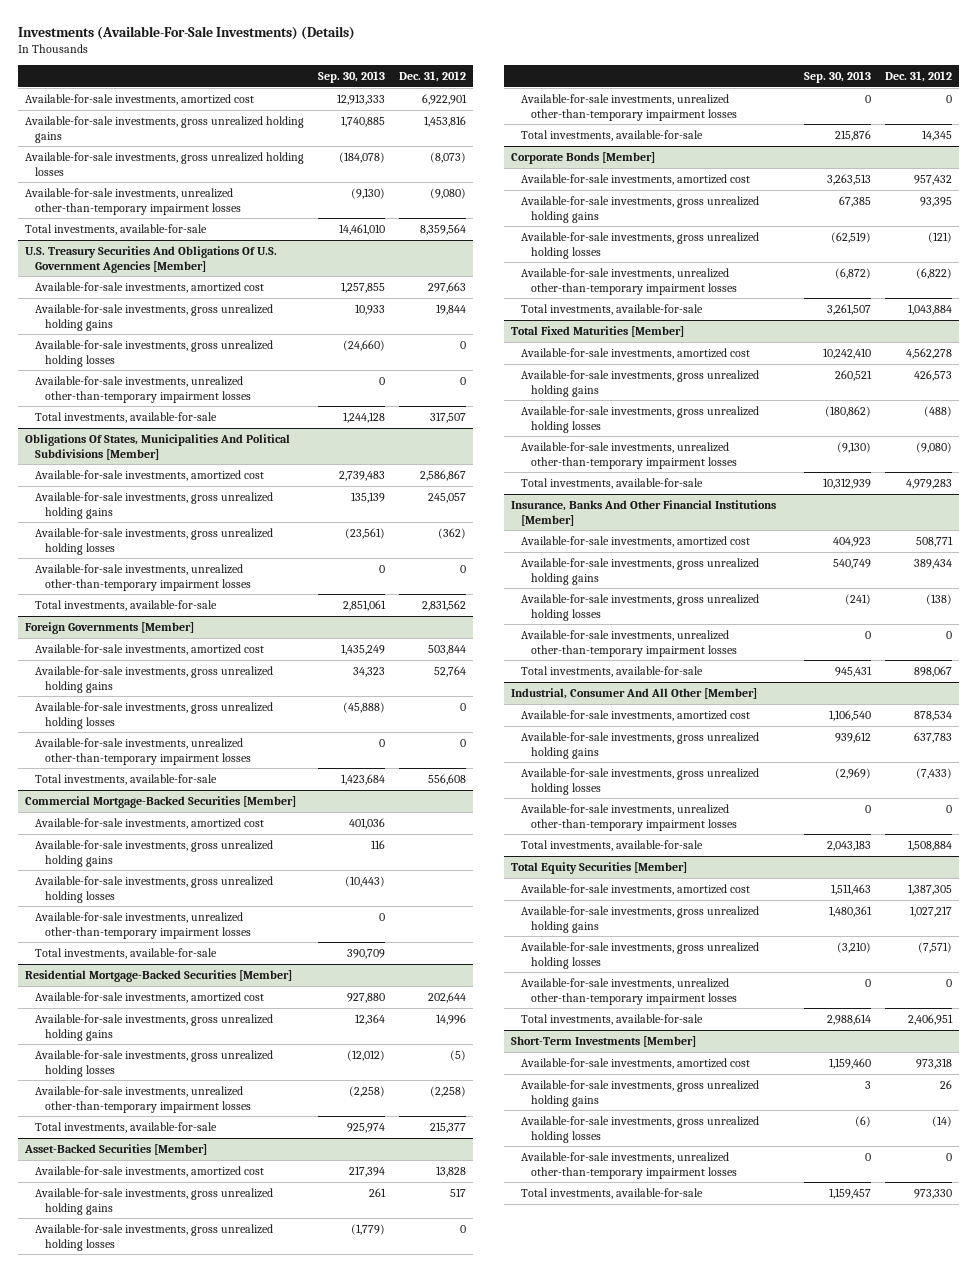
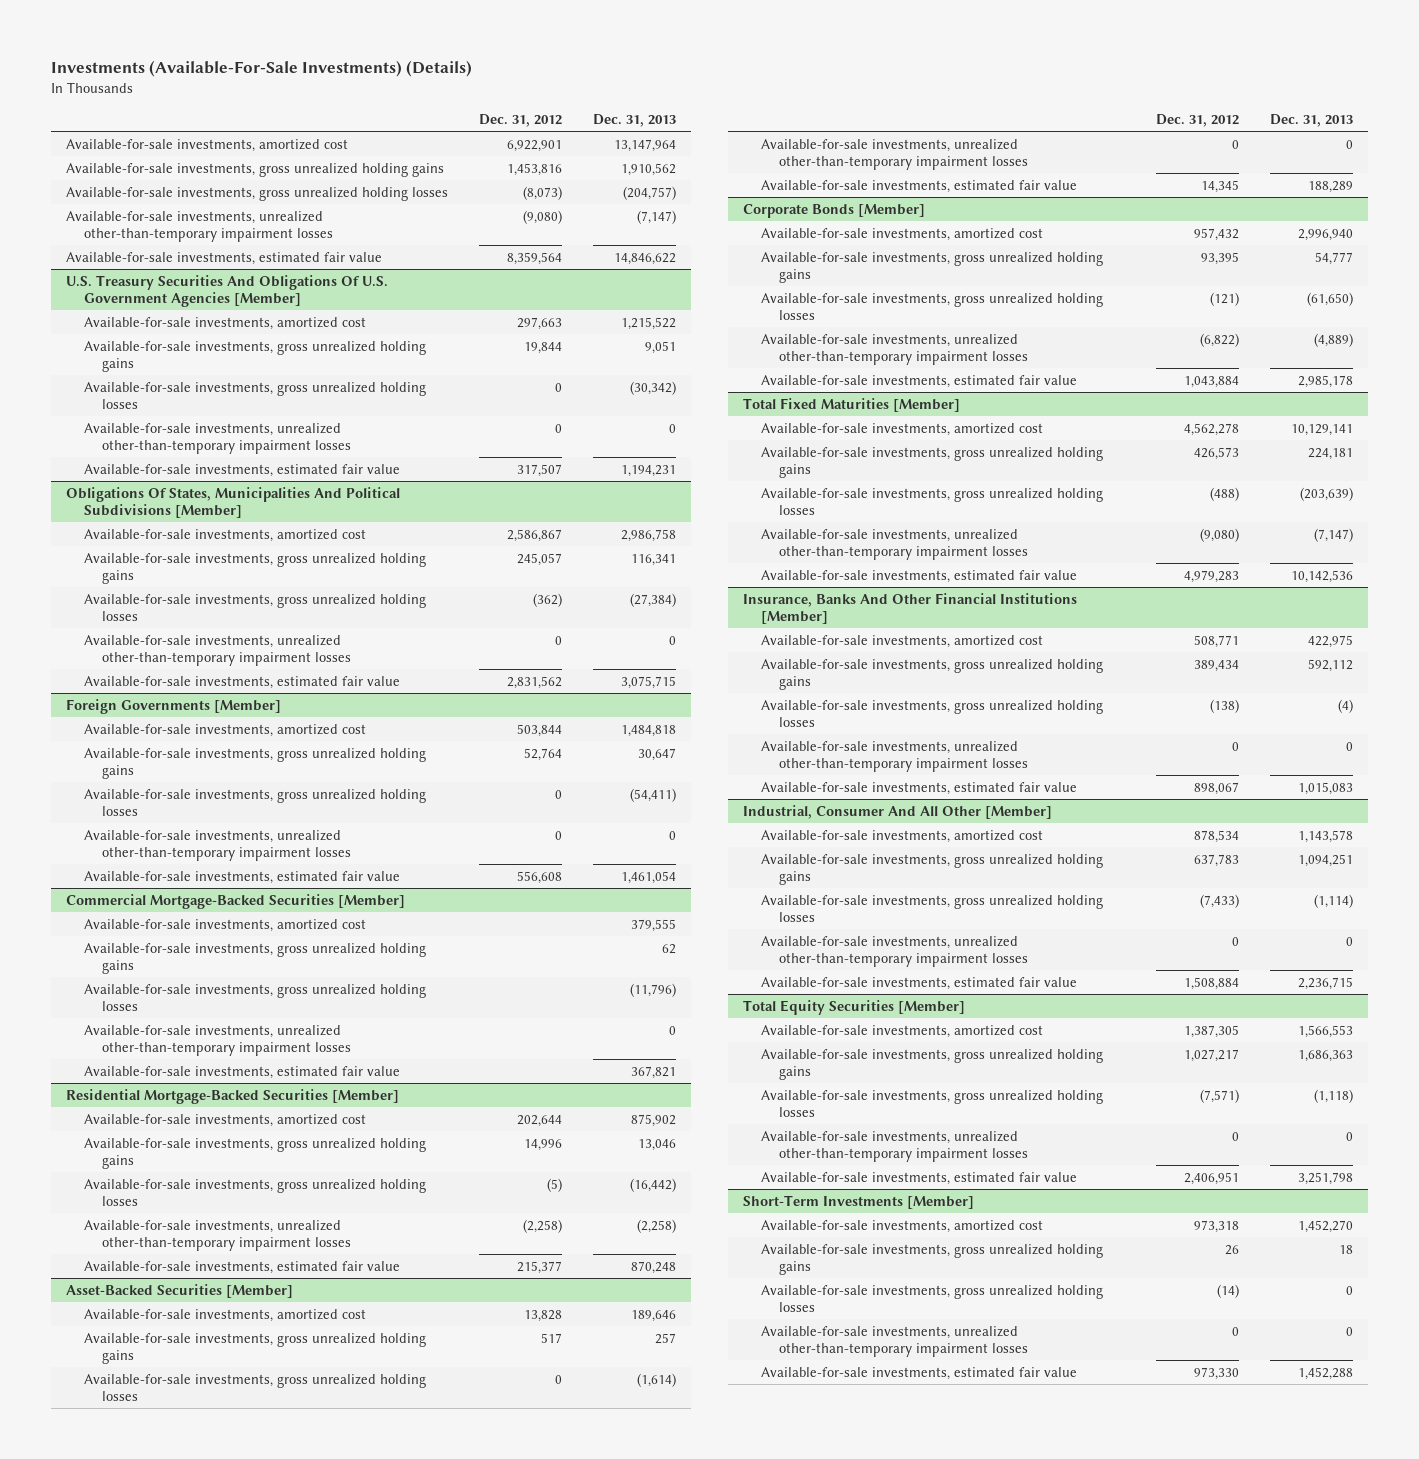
- | Sep. 30, 2013 | Dec. 31, 2012
+ | Dec. 31, 2012 | Dec. 31, 2013
- Total investments, available-for-sale | 14,461,010 | 8,359,564
+ Available-for-sale investments, estimated fair value | 8,359,564 | 14,846,622
@ U.S. Treasury Securities And Obligations Of U.S. Government Agencies [Member]
- Total investments, available-for-sale | 1,244,128 | 317,507
+ Available-for-sale investments, estimated fair value | 317,507 | 1,194,231
@ Obligations Of States, Municipalities And Political Subdivisions [Member]
- Total investments, available-for-sale | 2,851,061 | 2,831,562
+ Available-for-sale investments, estimated fair value | 2,831,562 | 3,075,715
@ Foreign Governments [Member]
- Total investments, available-for-sale | 1,423,684 | 556,608
+ Available-for-sale investments, estimated fair value | 556,608 | 1,461,054
@ Commercial Mortgage-Backed Securities [Member]
- Total investments, available-for-sale | 390,709 |
+ Available-for-sale investments, estimated fair value | | 367,821
@ Residential Mortgage-Backed Securities [Member]
- Total investments, available-for-sale | 925,974 | 215,377
+ Available-for-sale investments, estimated fair value | 215,377 | 870,248
@ Asset-Backed Securities [Member]
- Total investments, available-for-sale | 215,876 | 14,345
+ Available-for-sale investments, estimated fair value | 14,345 | 188,289
@ Corporate Bonds [Member]
- Total investments, available-for-sale | 3,261,507 | 1,043,884
+ Available-for-sale investments, estimated fair value | 1,043,884 | 2,985,178
@ Total Fixed Maturities [Member]
- Total investments, available-for-sale | 10,312,939 | 4,979,283
+ Available-for-sale investments, estimated fair value | 4,979,283 | 10,142,536
@ Insurance, Banks And Other Financial Institutions [Member]
- Total investments, available-for-sale | 945,431 | 898,067
+ Available-for-sale investments, estimated fair value | 898,067 | 1,015,083
@ Industrial, Consumer And All Other [Member]
- Total investments, available-for-sale | 2,043,183 | 1,508,884
+ Available-for-sale investments, estimated fair value | 1,508,884 | 2,236,715
@ Total Equity Securities [Member]
- Total investments, available-for-sale | 2,988,614 | 2,406,951
+ Available-for-sale investments, estimated fair value | 2,406,951 | 3,251,798
@ Short-Term Investments [Member]
- Total investments, available-for-sale | 1,159,457 | 973,330
+ Available-for-sale investments, estimated fair value | 973,330 | 1,452,288

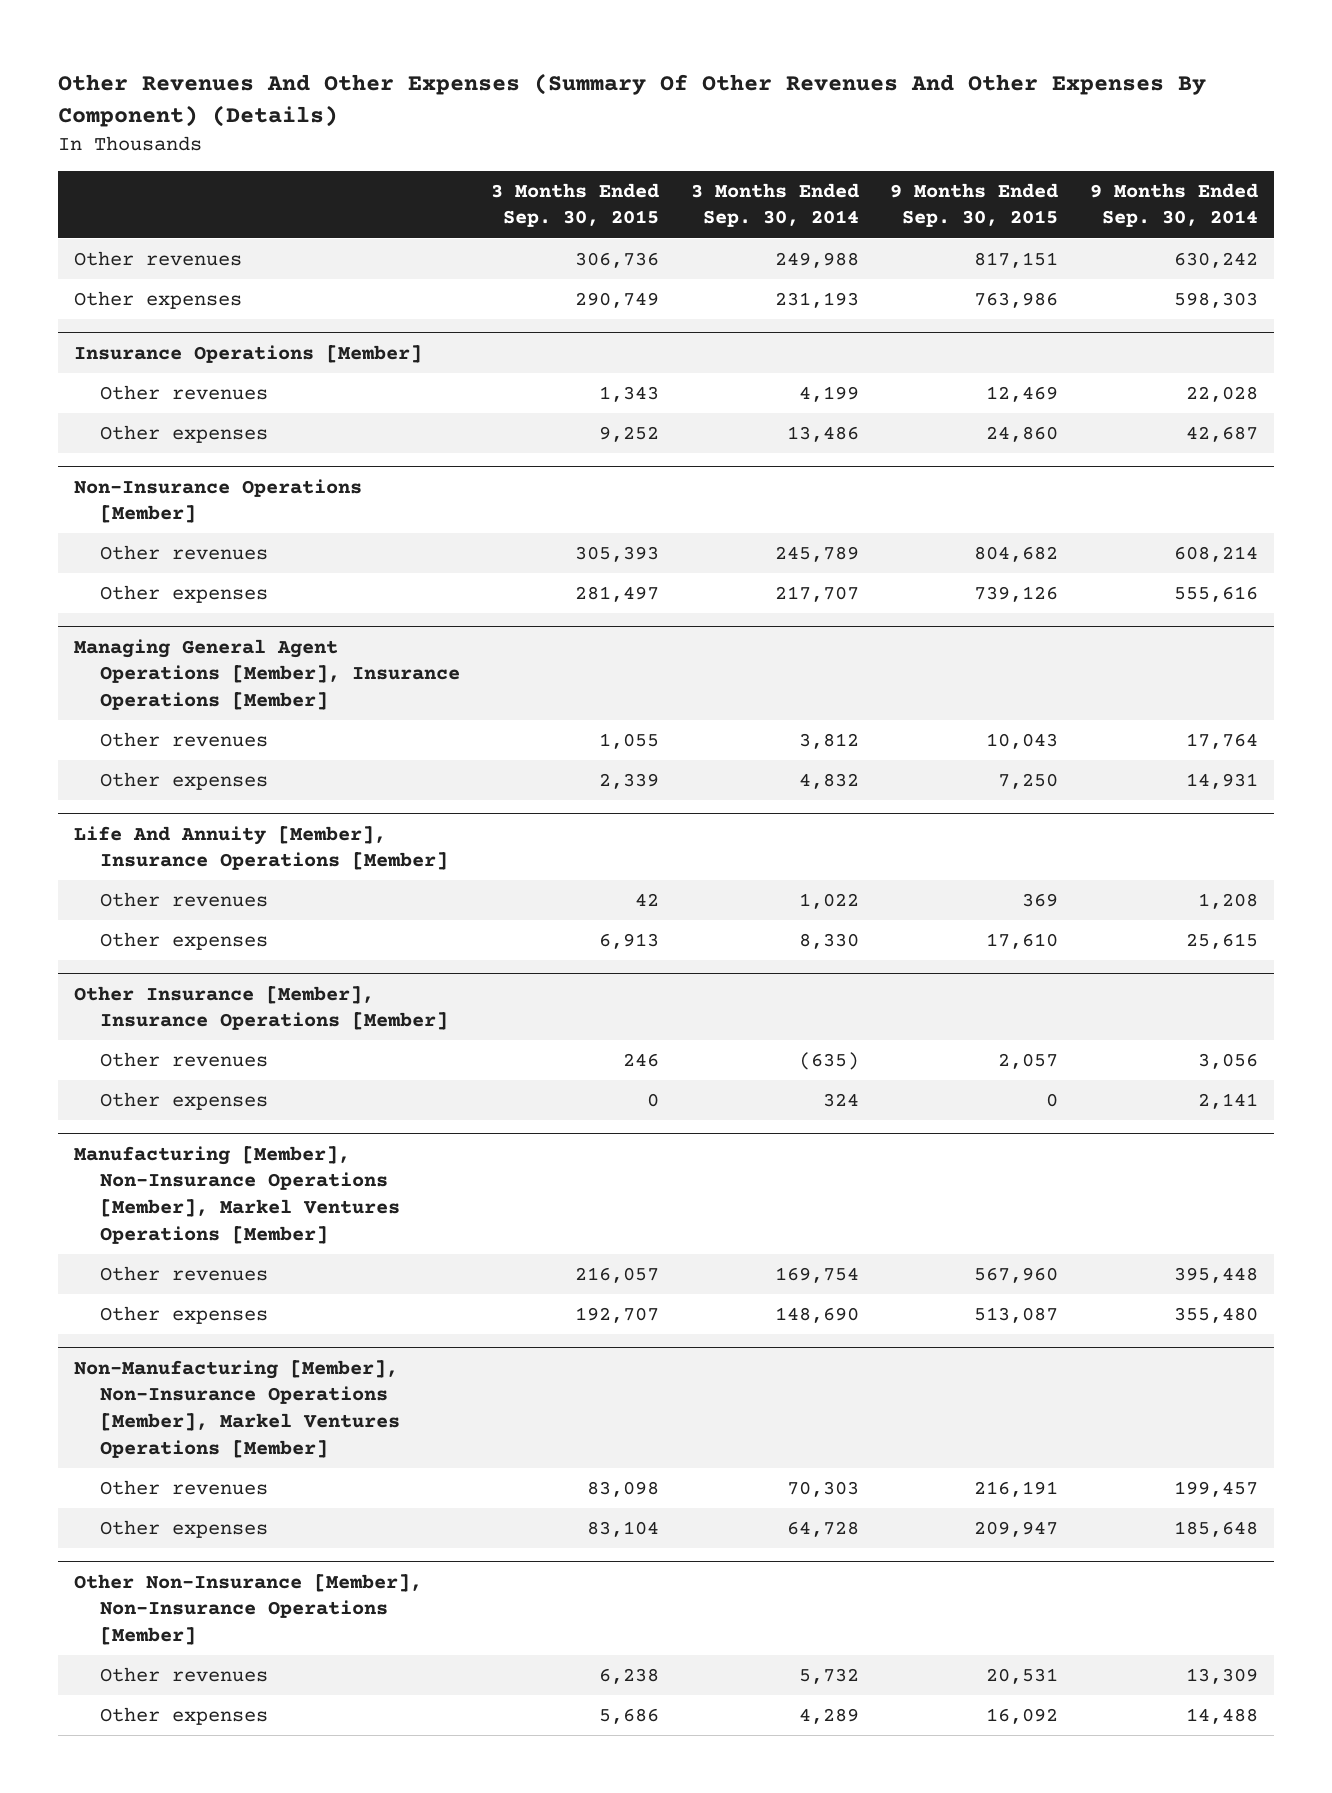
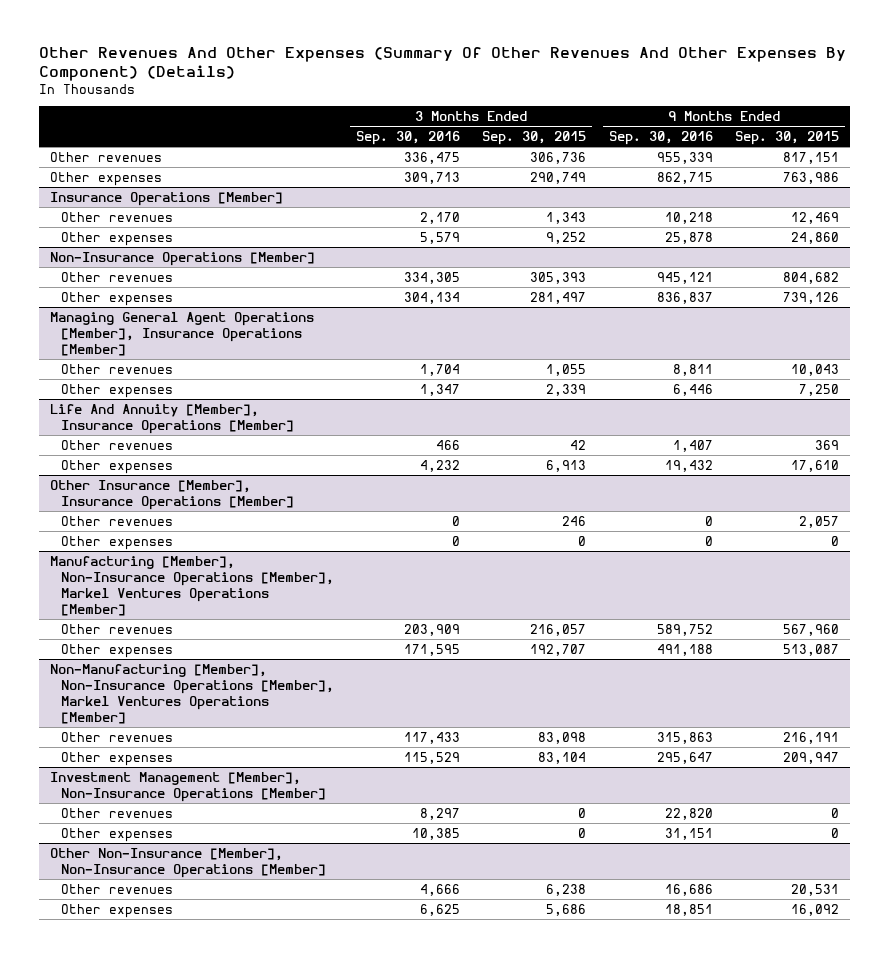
- | 3 Months Ended Sep. 30, 2015 | 3 Months Ended Sep. 30, 2014 | 9 Months Ended Sep. 30, 2015 | 9 Months Ended Sep. 30, 2014
+ | 3 Months Ended Sep. 30, 2016 | 3 Months Ended Sep. 30, 2015 | 9 Months Ended Sep. 30, 2016 | 9 Months Ended Sep. 30, 2015
+ Investment Management [Member], Non-Insurance Operations [Member]
+ Other revenues | 8,297 | 0 | 22,820 | 0
+ Other expenses | 10,385 | 0 | 31,151 | 0

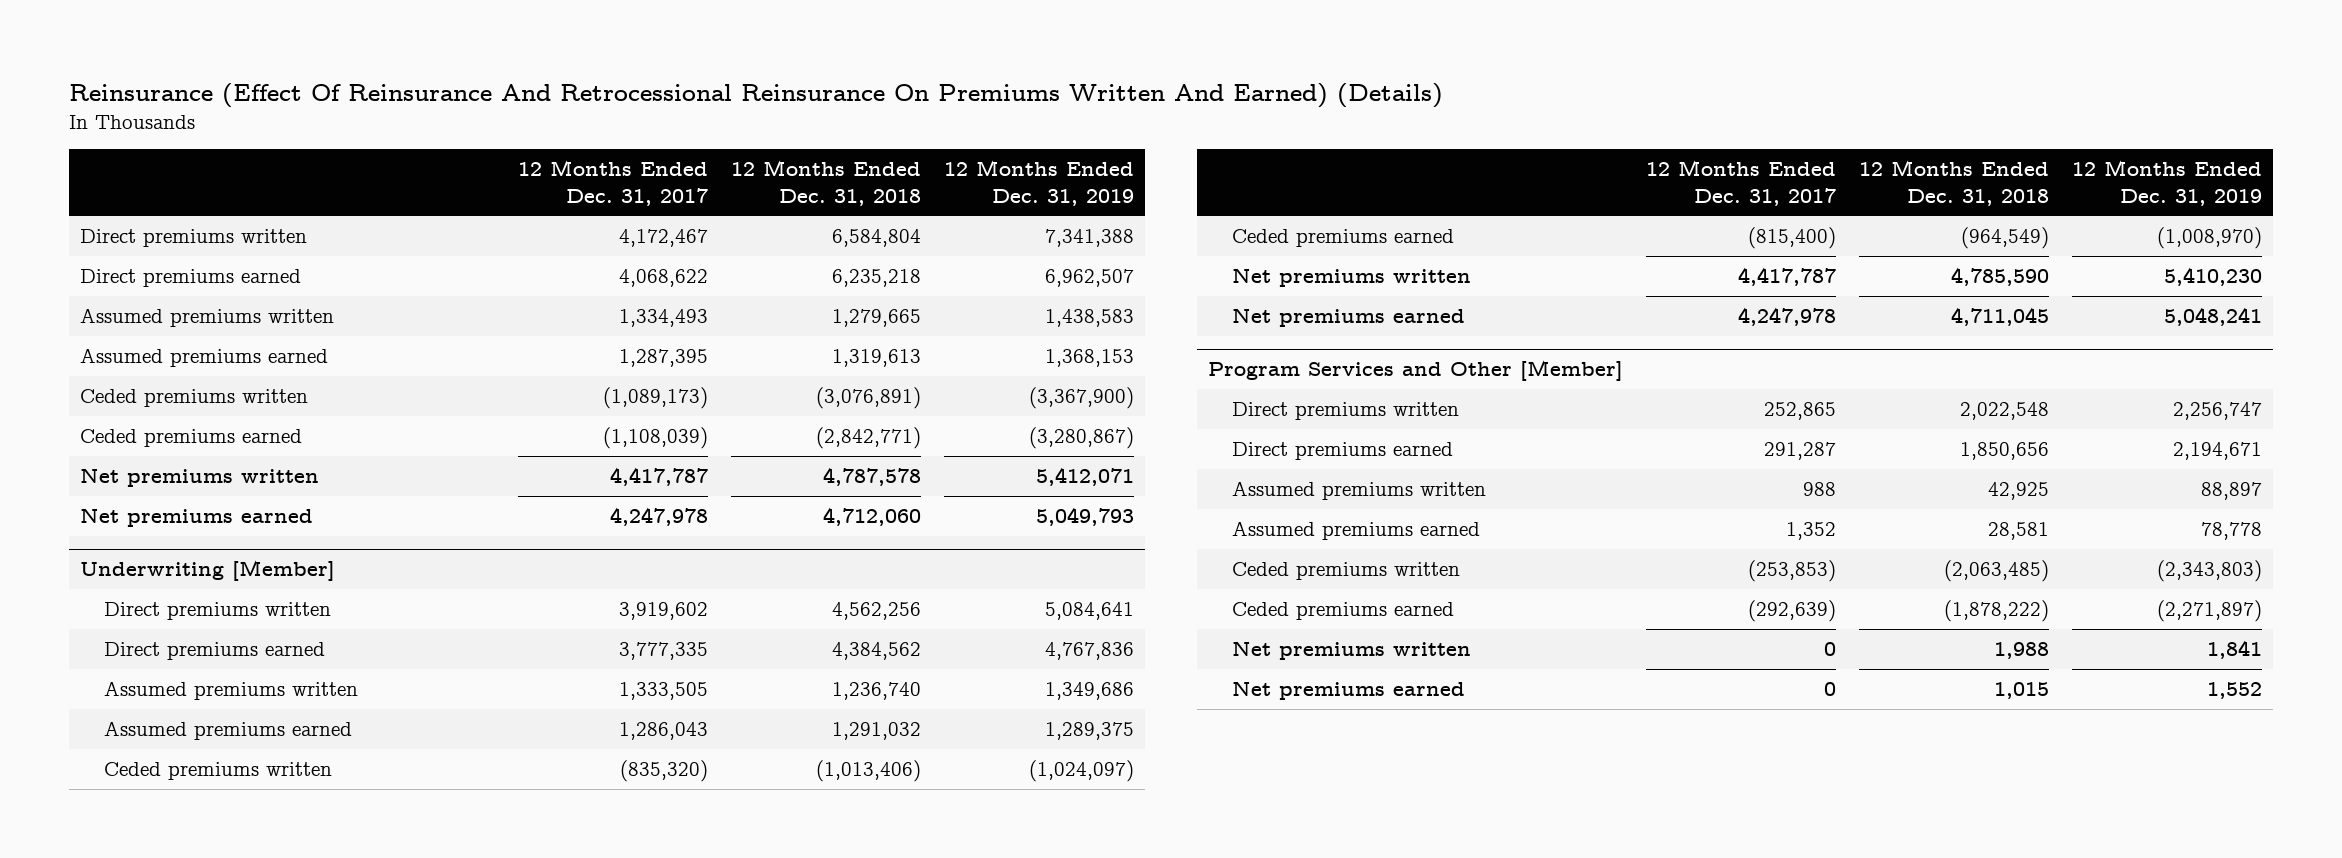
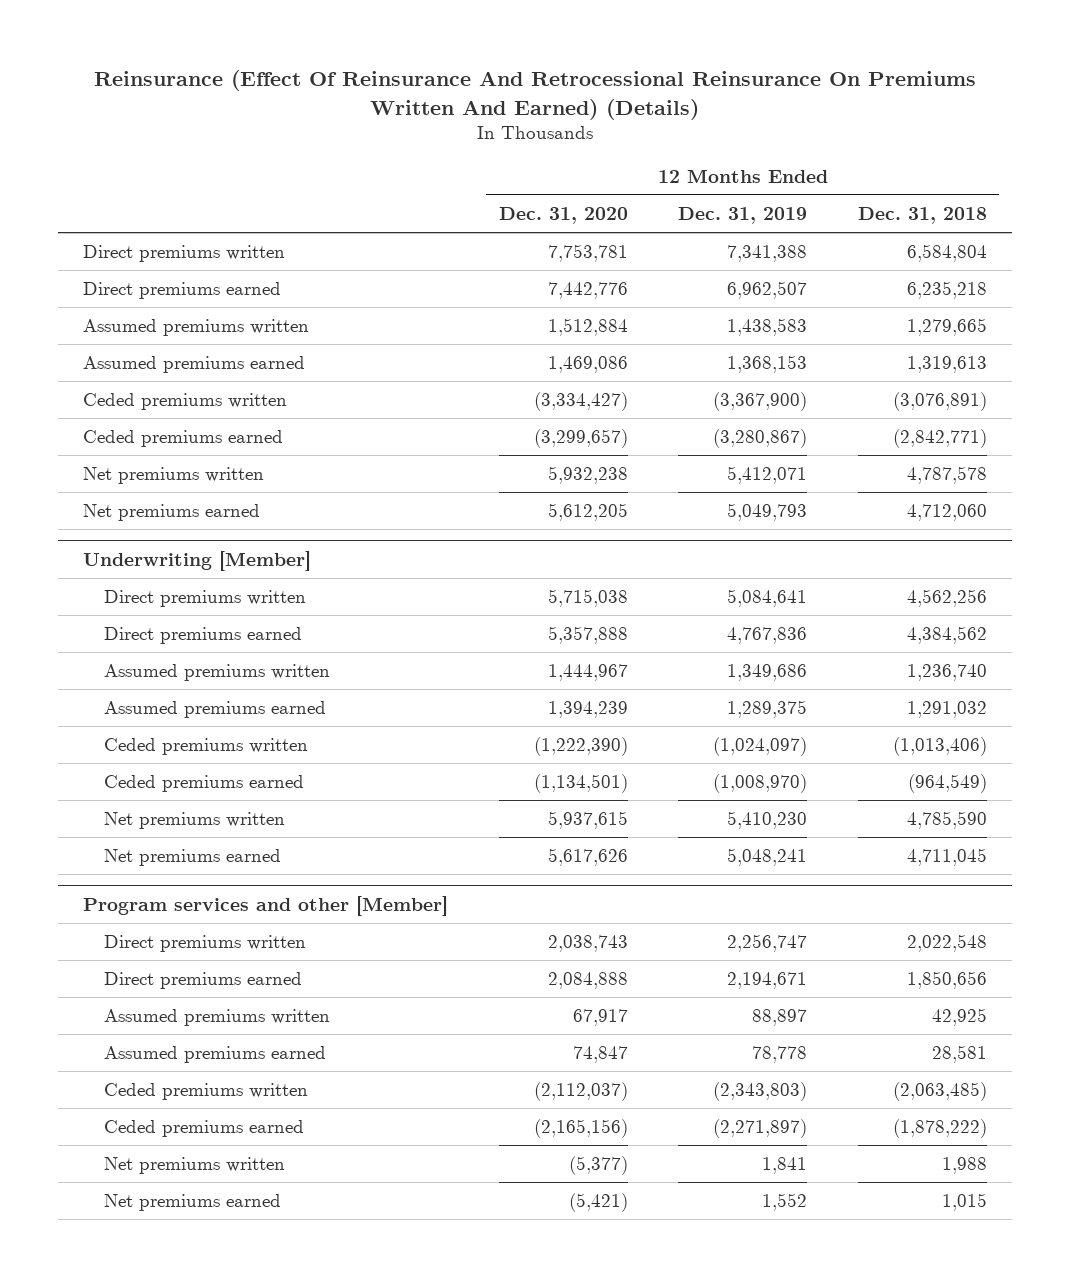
- | 12 Months Ended Dec. 31, 2017 | 12 Months Ended Dec. 31, 2018 | 12 Months Ended Dec. 31, 2019
+ | 12 Months Ended Dec. 31, 2020 | 12 Months Ended Dec. 31, 2019 | 12 Months Ended Dec. 31, 2018
- Program Services and Other [Member]
+ Program services and other [Member]

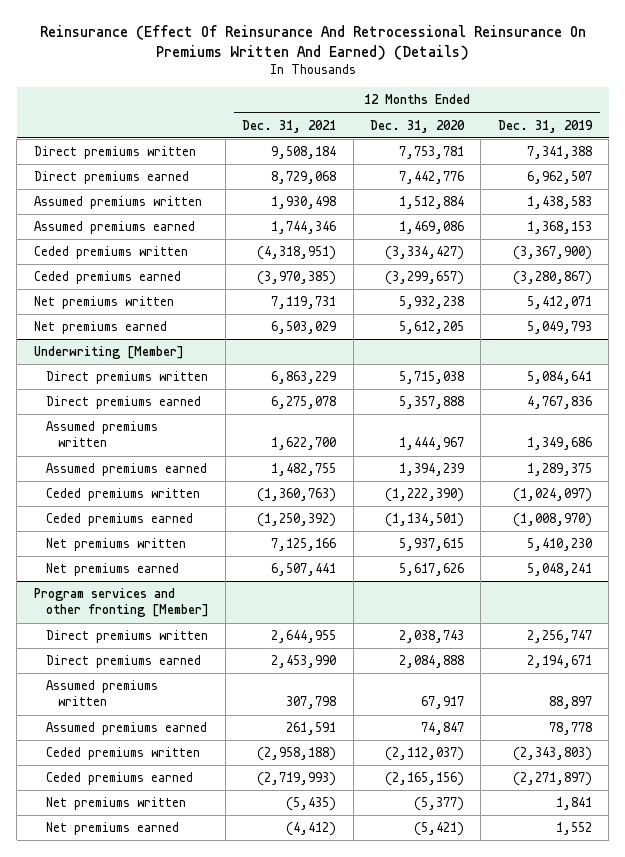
- | 12 Months Ended Dec. 31, 2020 | 12 Months Ended Dec. 31, 2019 | 12 Months Ended Dec. 31, 2018
+ | 12 Months Ended Dec. 31, 2021 | 12 Months Ended Dec. 31, 2020 | 12 Months Ended Dec. 31, 2019
- Program services and other [Member]
+ Program services and other fronting [Member]

